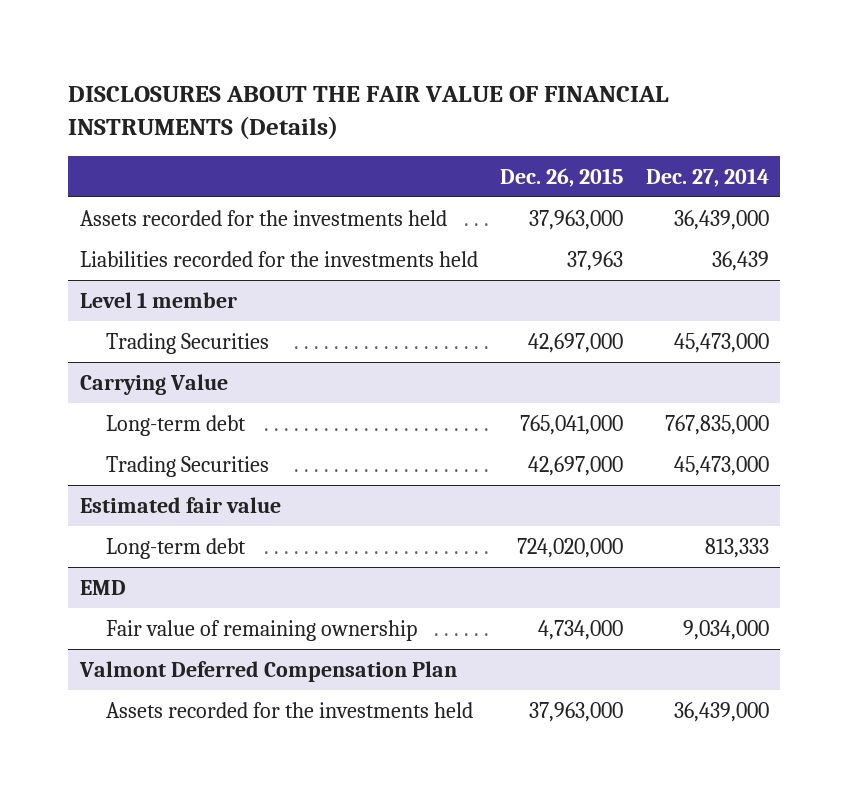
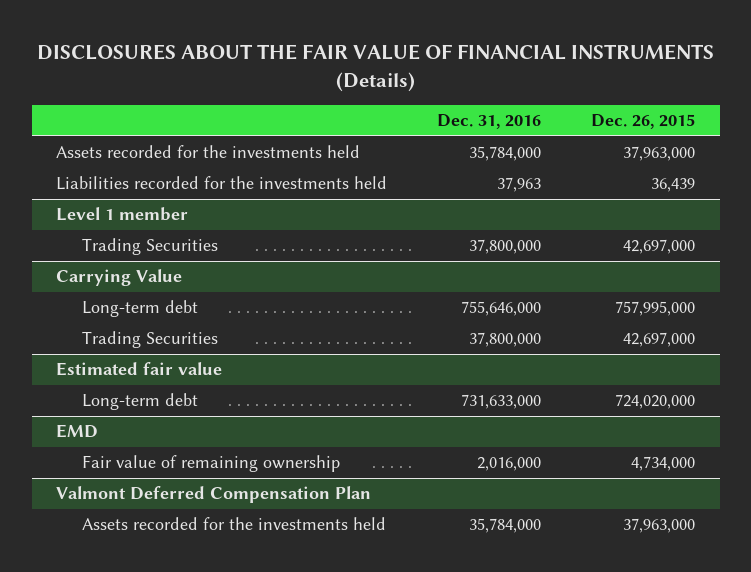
- | Dec. 26, 2015 | Dec. 27, 2014
+ | Dec. 31, 2016 | Dec. 26, 2015
- Liabilities recorded for the investments held | 37,963 | 36,439
+ Liabilities recorded for the investments held | 37,963 | 36,439
@ Carrying Value
- Long-term debt | 765,041,000 | 767,835,000
+ Long-term debt | 755,646,000 | 757,995,000

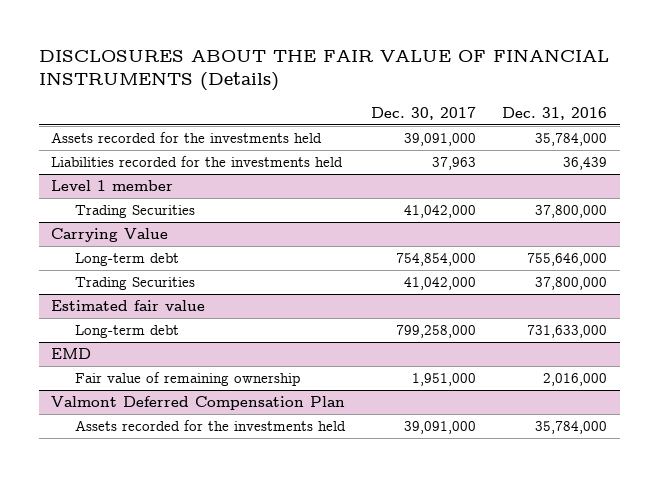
- | Dec. 31, 2016 | Dec. 26, 2015
+ | Dec. 30, 2017 | Dec. 31, 2016
- Liabilities recorded for the investments held | 37,963 | 36,439
+ Liabilities recorded for the investments held | 37,963 | 36,439

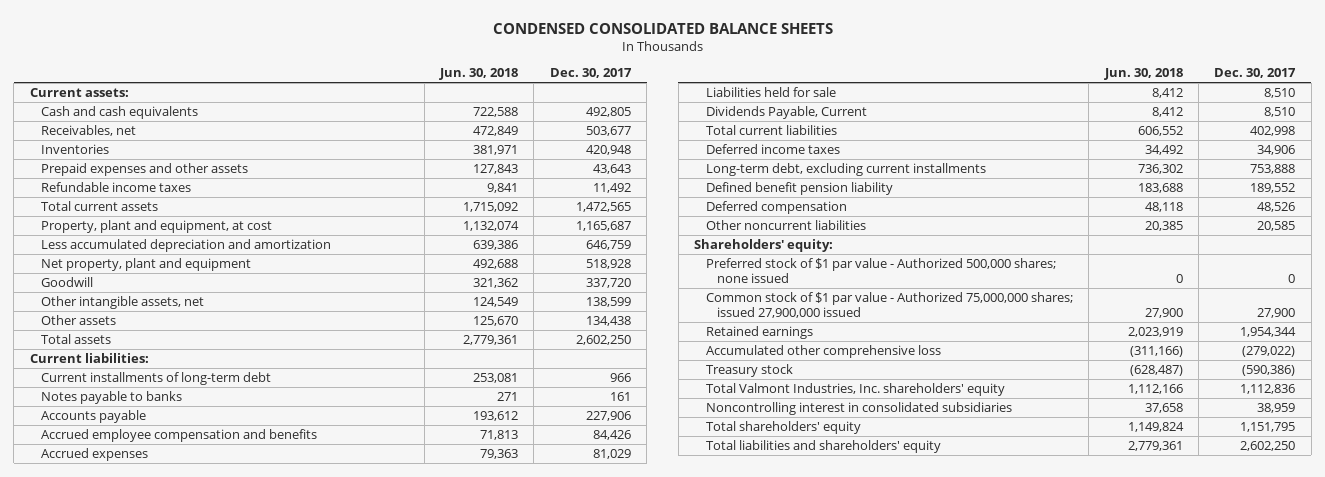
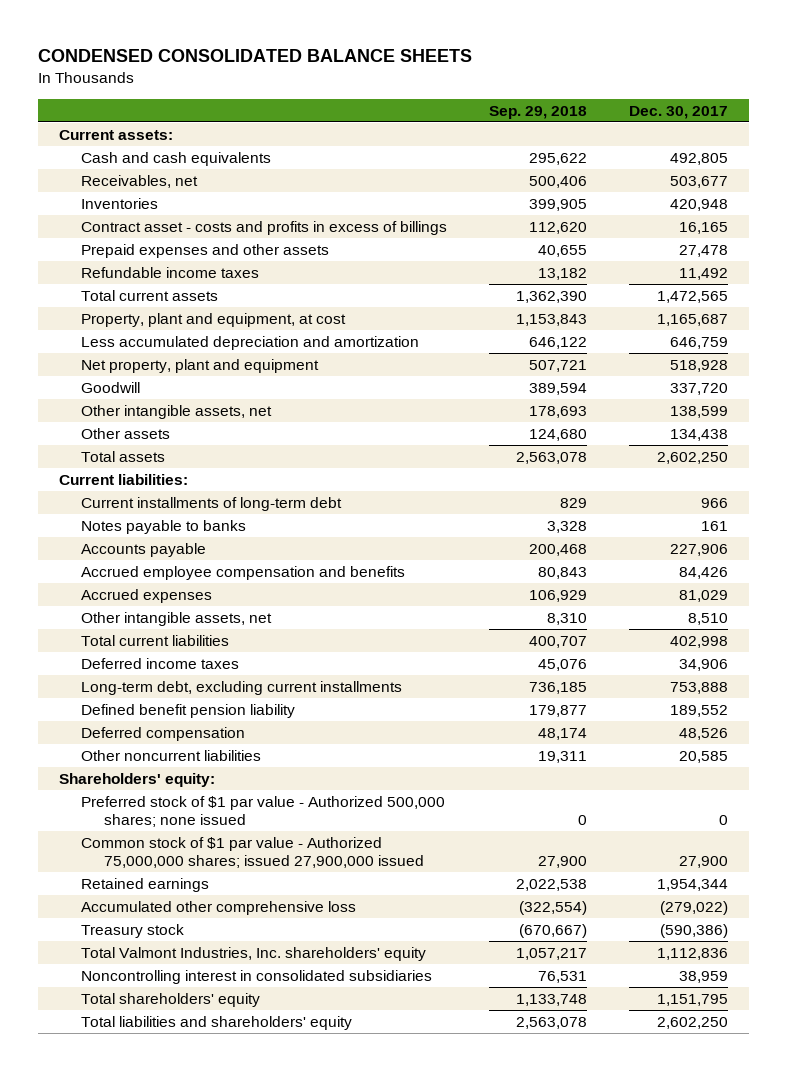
- | Jun. 30, 2018 | Dec. 30, 2017
+ | Sep. 29, 2018 | Dec. 30, 2017
- Prepaid expenses and other assets | 127,843 | 43,643
+ Contract asset - costs and profits in excess of billings | 112,620 | 16,165
+ Prepaid expenses and other assets | 40,655 | 27,478
- Liabilities held for sale | 8,412 | 8,510
- Dividends Payable, Current | 8,412 | 8,510
+ Other intangible assets, net | 8,310 | 8,510

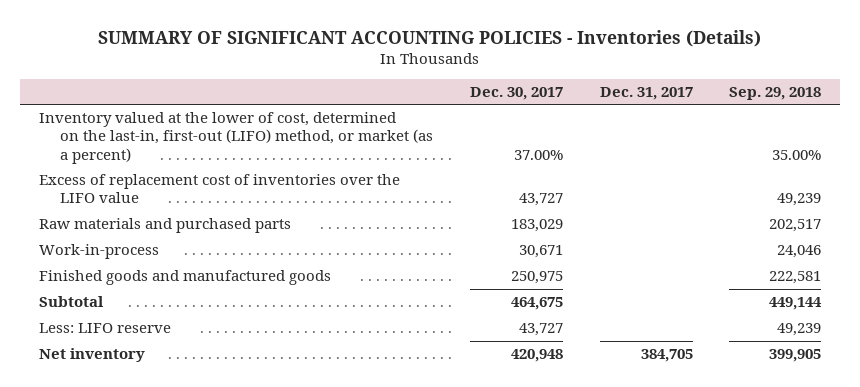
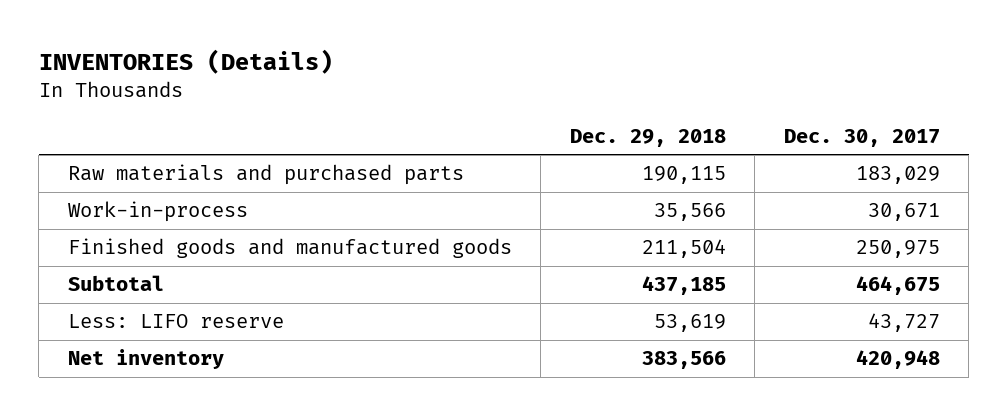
- SUMMARY OF SIGNIFICANT ACCOUNTING POLICIES - Inventories (Details)
+ INVENTORIES (Details)
- | Dec. 30, 2017 | Dec. 31, 2017 | Sep. 29, 2018
+ | Dec. 29, 2018 | Dec. 30, 2017
- Inventory valued at the lower of cost, determined on the last-in, first-out (LIFO) method, or market (as a percent) | 37.00% | | 35.00%
- Excess of replacement cost of inventories over the LIFO value | 43,727 | | 49,239

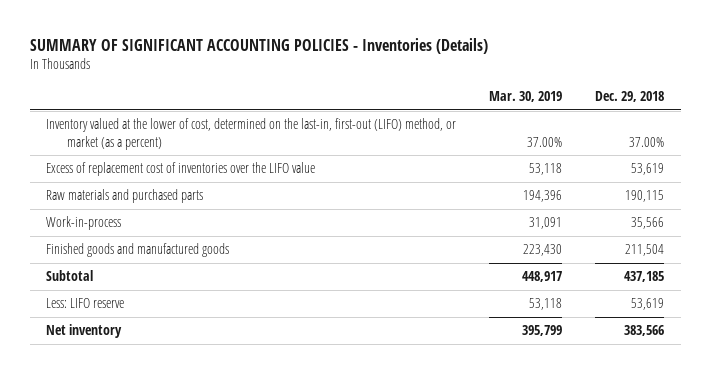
- INVENTORIES (Details)
+ SUMMARY OF SIGNIFICANT ACCOUNTING POLICIES - Inventories (Details)
- | Dec. 29, 2018 | Dec. 30, 2017
+ | Mar. 30, 2019 | Dec. 29, 2018
+ Inventory valued at the lower of cost, determined on the last-in, first-out (LIFO) method, or market (as a percent) | 37.00% | 37.00%
+ Excess of replacement cost of inventories over the LIFO value | 53,118 | 53,619

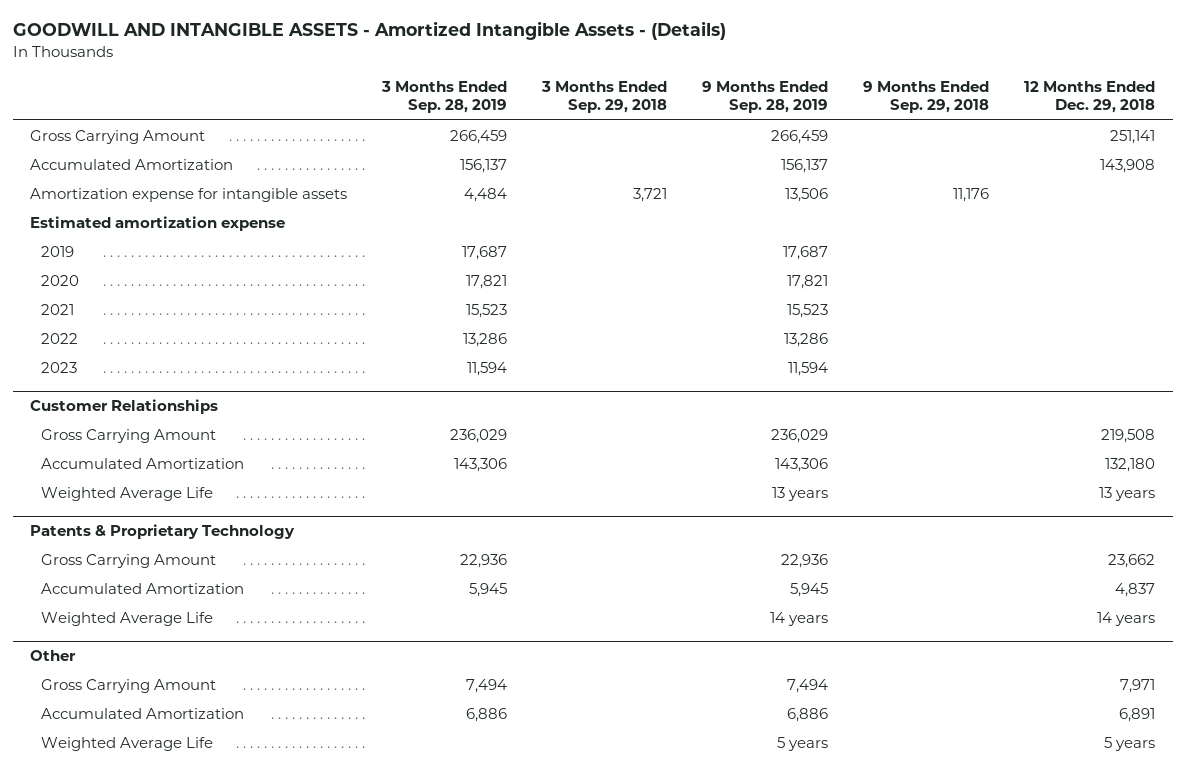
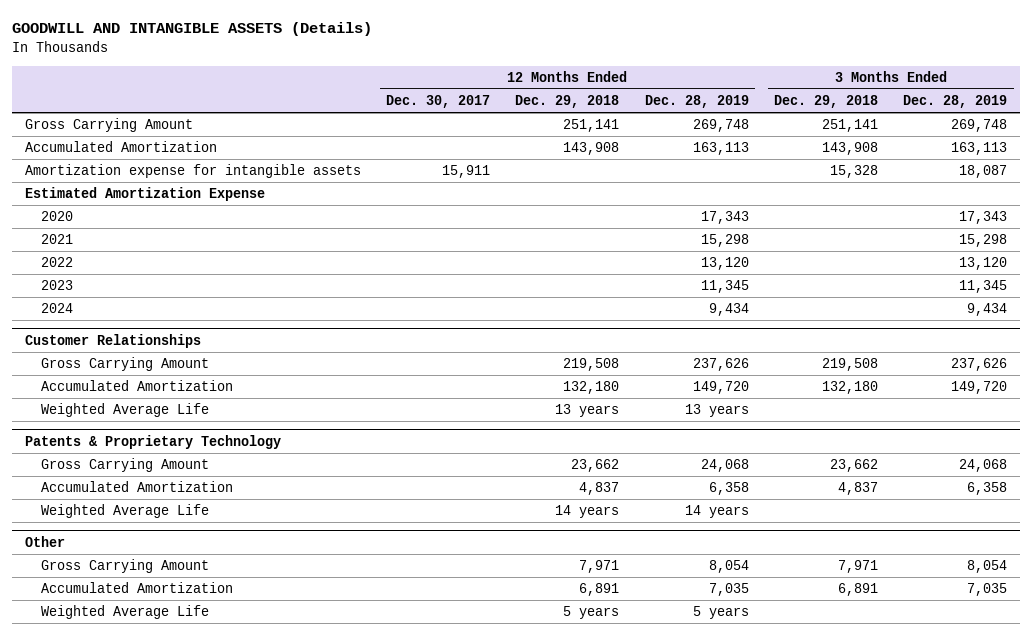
- GOODWILL AND INTANGIBLE ASSETS - Amortized Intangible Assets - (Details)
+ GOODWILL AND INTANGIBLE ASSETS (Details)
- | 3 Months Ended Sep. 28, 2019 | 3 Months Ended Sep. 29, 2018 | 9 Months Ended Sep. 28, 2019 | 9 Months Ended Sep. 29, 2018 | 12 Months Ended Dec. 29, 2018
+ | 12 Months Ended Dec. 30, 2017 | 12 Months Ended Dec. 29, 2018 | 12 Months Ended Dec. 28, 2019 | 3 Months Ended Dec. 29, 2018 | 3 Months Ended Dec. 28, 2019
- Estimated amortization expense
- 2019 | 17,687 | | 17,687 | |
+ Estimated Amortization Expense
+ 2024 | | | 9,434 | | 9,434

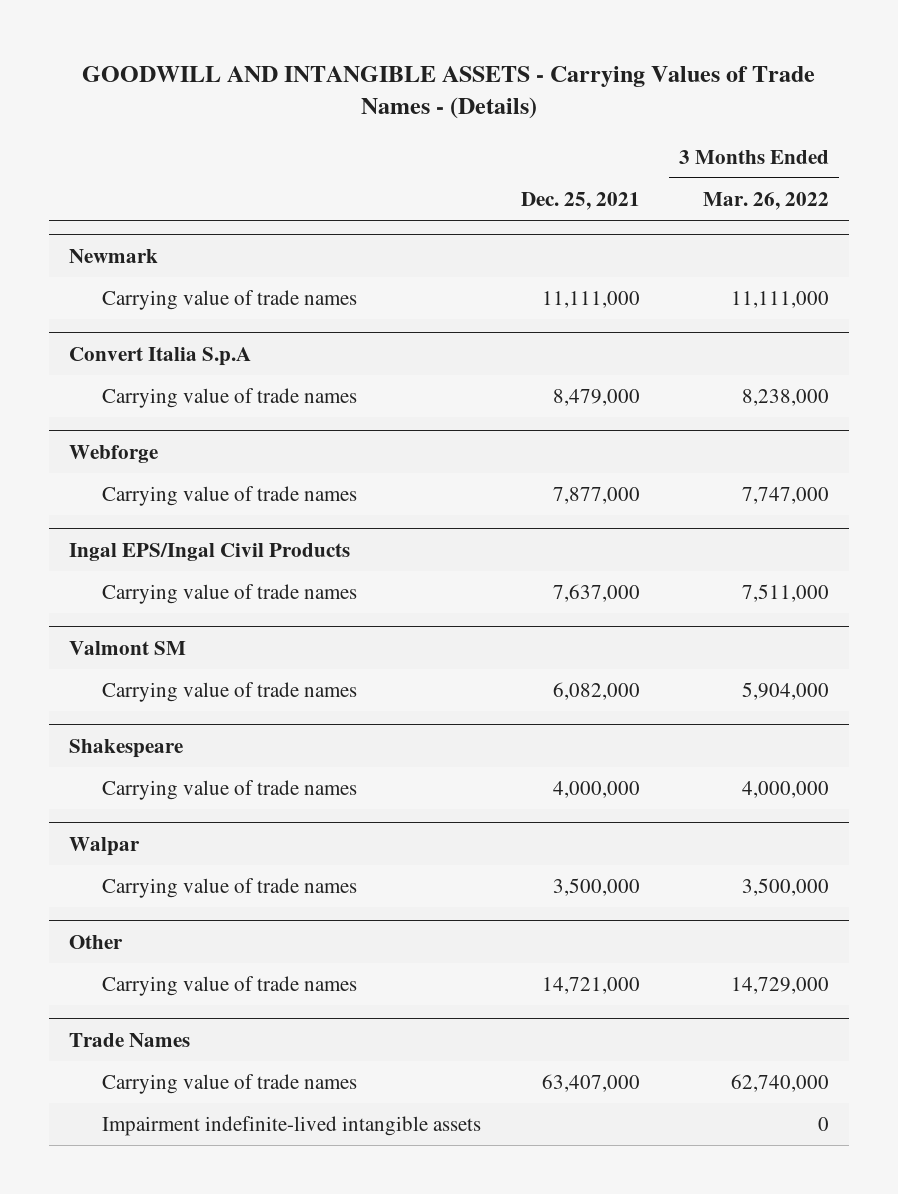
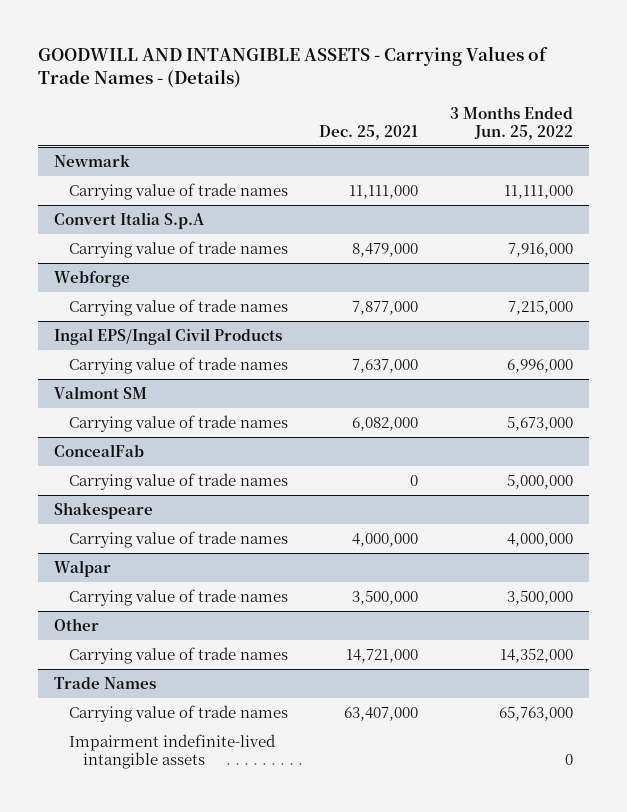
- | Dec. 25, 2021 | 3 Months Ended Mar. 26, 2022
+ | Dec. 25, 2021 | 3 Months Ended Jun. 25, 2022
+ ConcealFab
+ Carrying value of trade names | 0 | 5,000,000

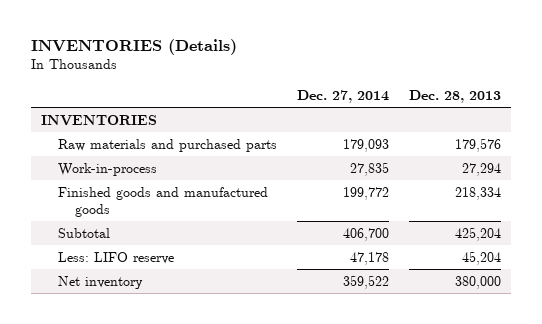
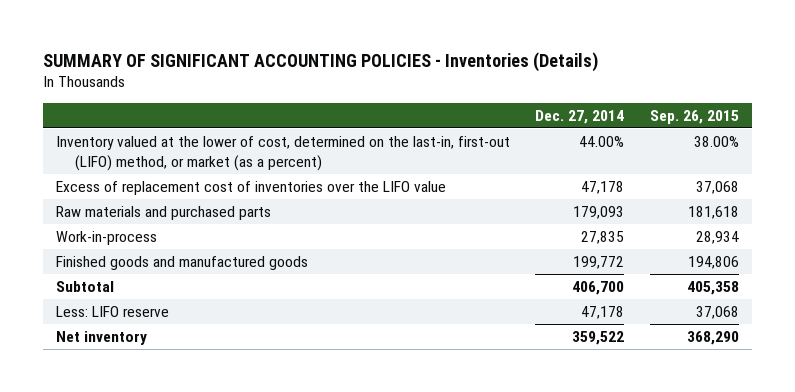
- INVENTORIES (Details)
+ SUMMARY OF SIGNIFICANT ACCOUNTING POLICIES - Inventories (Details)
- | Dec. 27, 2014 | Dec. 28, 2013
+ | Dec. 27, 2014 | Sep. 26, 2015
- INVENTORIES
+ Inventory valued at the lower of cost, determined on the last-in, first-out (LIFO) method, or market (as a percent) | 44.00% | 38.00%
+ Excess of replacement cost of inventories over the LIFO value | 47,178 | 37,068

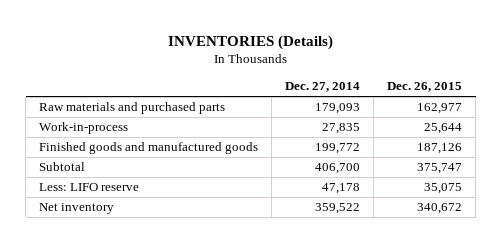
- SUMMARY OF SIGNIFICANT ACCOUNTING POLICIES - Inventories (Details)
+ INVENTORIES (Details)
- | Dec. 27, 2014 | Sep. 26, 2015
+ | Dec. 27, 2014 | Dec. 26, 2015
- Inventory valued at the lower of cost, determined on the last-in, first-out (LIFO) method, or market (as a percent) | 44.00% | 38.00%
- Excess of replacement cost of inventories over the LIFO value | 47,178 | 37,068

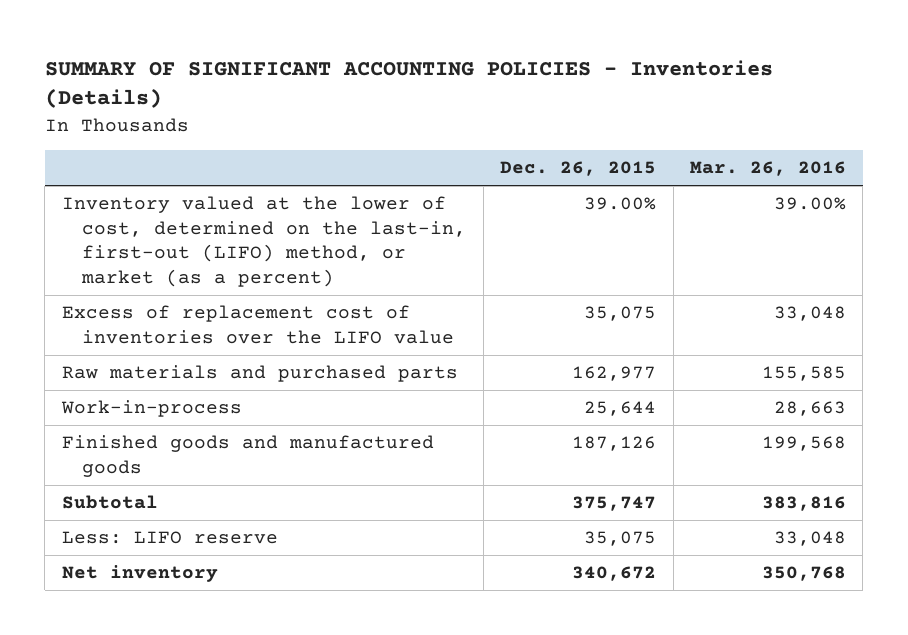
- INVENTORIES (Details)
+ SUMMARY OF SIGNIFICANT ACCOUNTING POLICIES - Inventories (Details)
- | Dec. 27, 2014 | Dec. 26, 2015
+ | Dec. 26, 2015 | Mar. 26, 2016
+ Inventory valued at the lower of cost, determined on the last-in, first-out (LIFO) method, or market (as a percent) | 39.00% | 39.00%
+ Excess of replacement cost of inventories over the LIFO value | 35,075 | 33,048

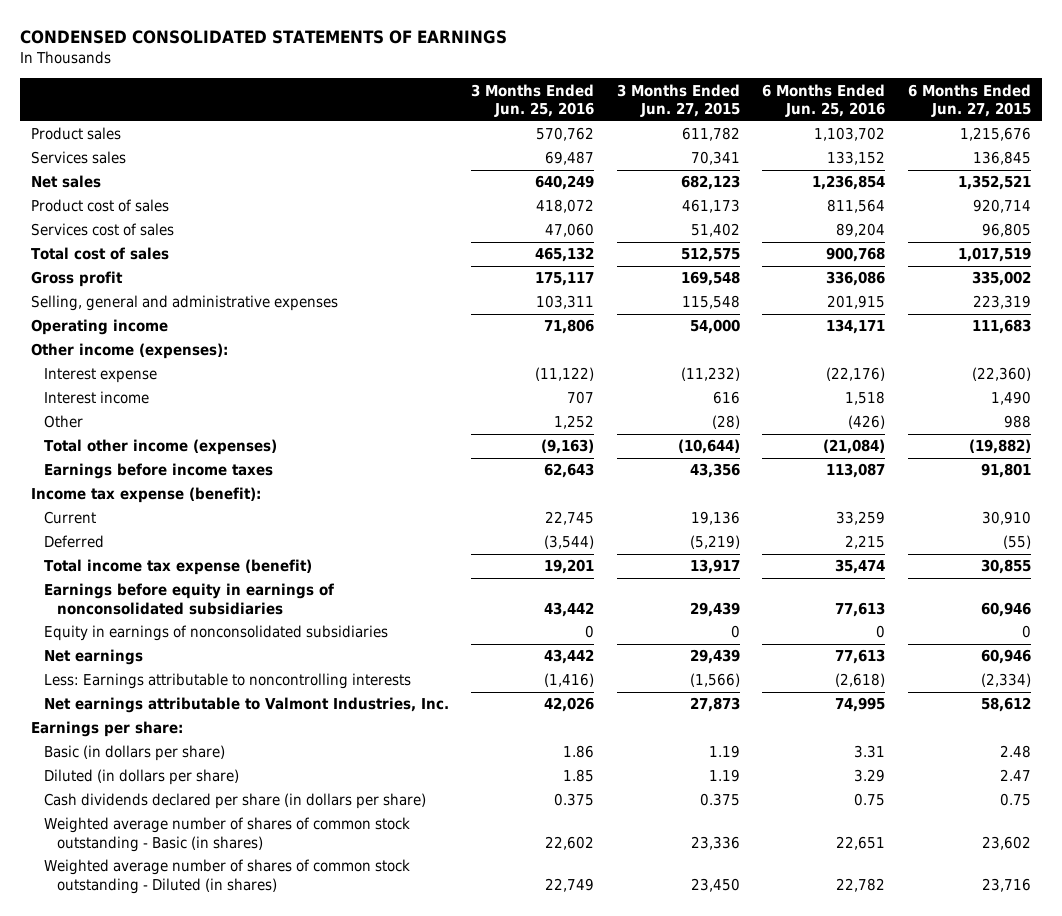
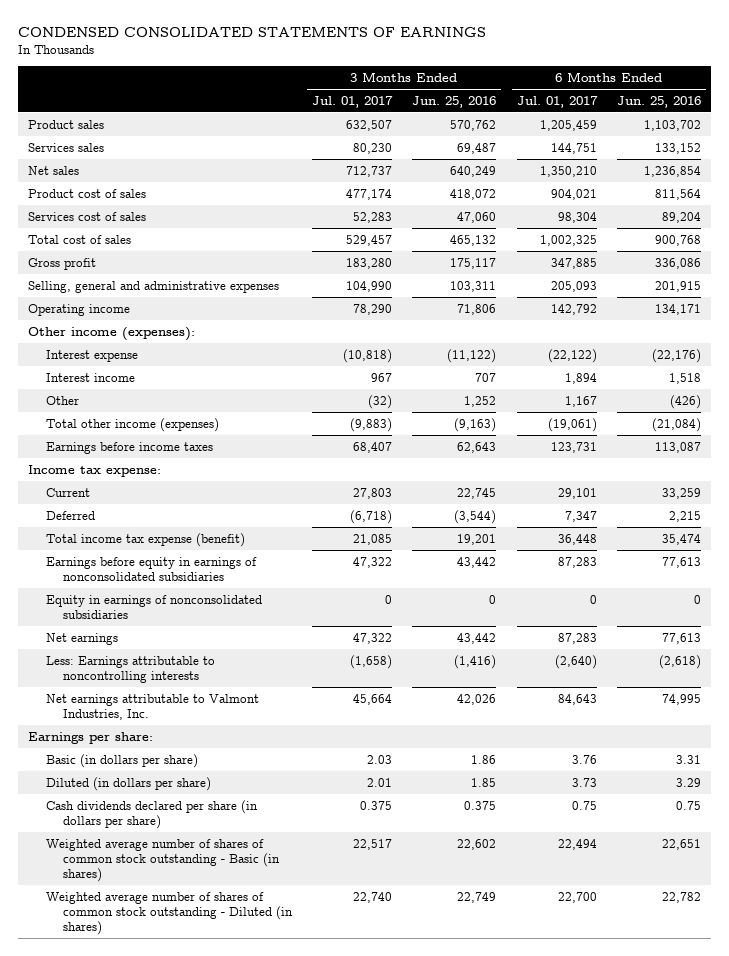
- | 3 Months Ended Jun. 25, 2016 | 3 Months Ended Jun. 27, 2015 | 6 Months Ended Jun. 25, 2016 | 6 Months Ended Jun. 27, 2015
+ | 3 Months Ended Jul. 01, 2017 | 3 Months Ended Jun. 25, 2016 | 6 Months Ended Jul. 01, 2017 | 6 Months Ended Jun. 25, 2016
- Income tax expense (benefit):
+ Income tax expense:

